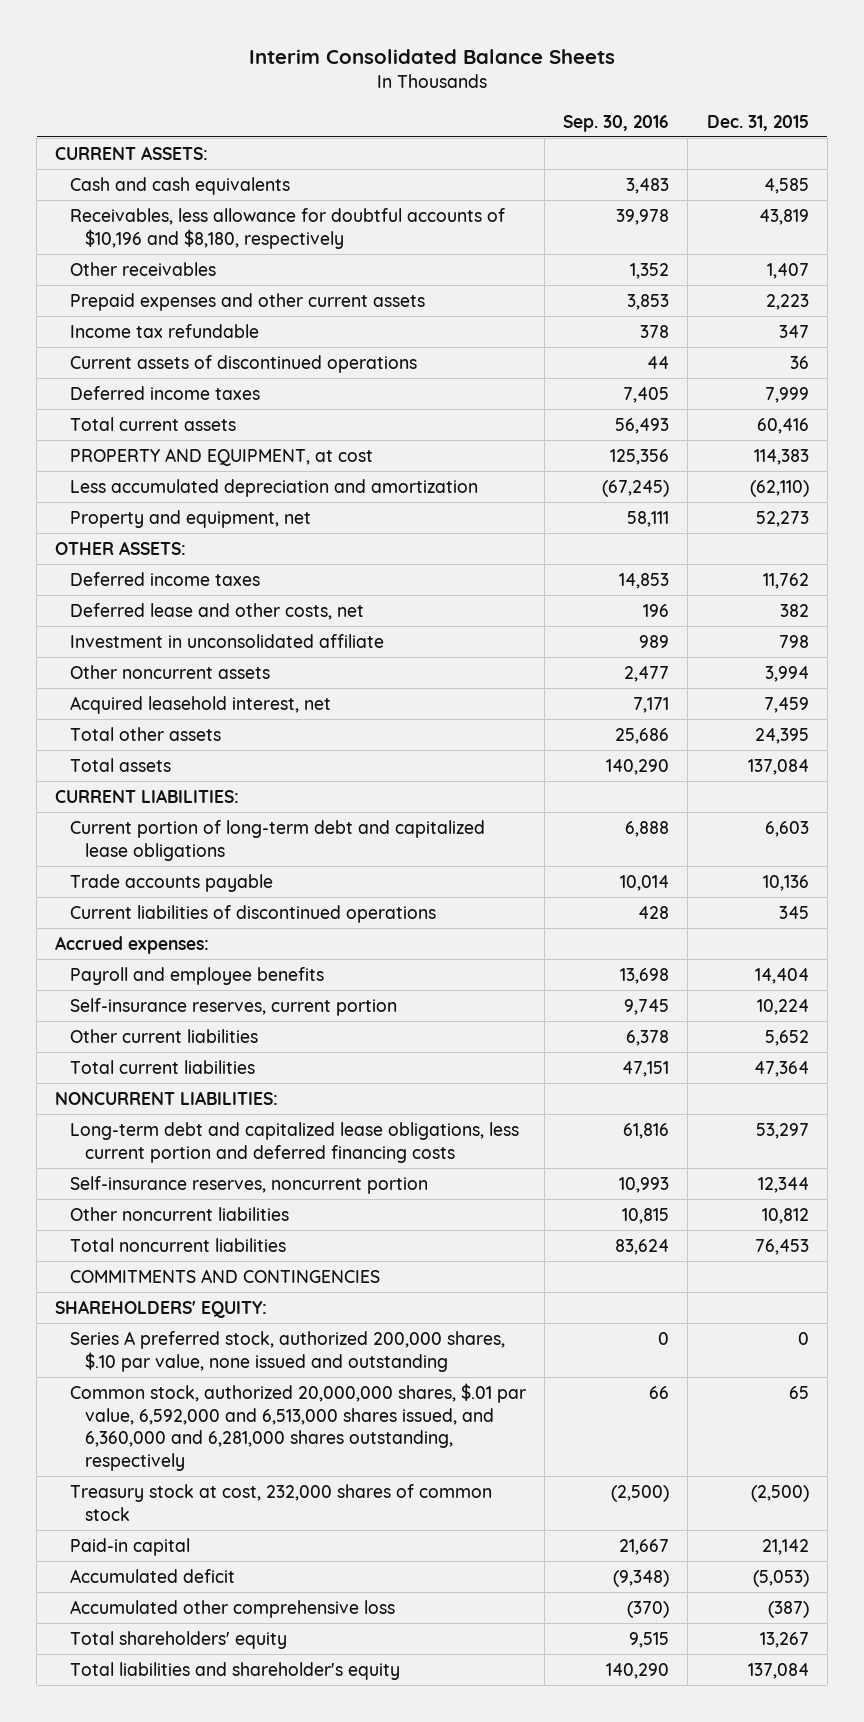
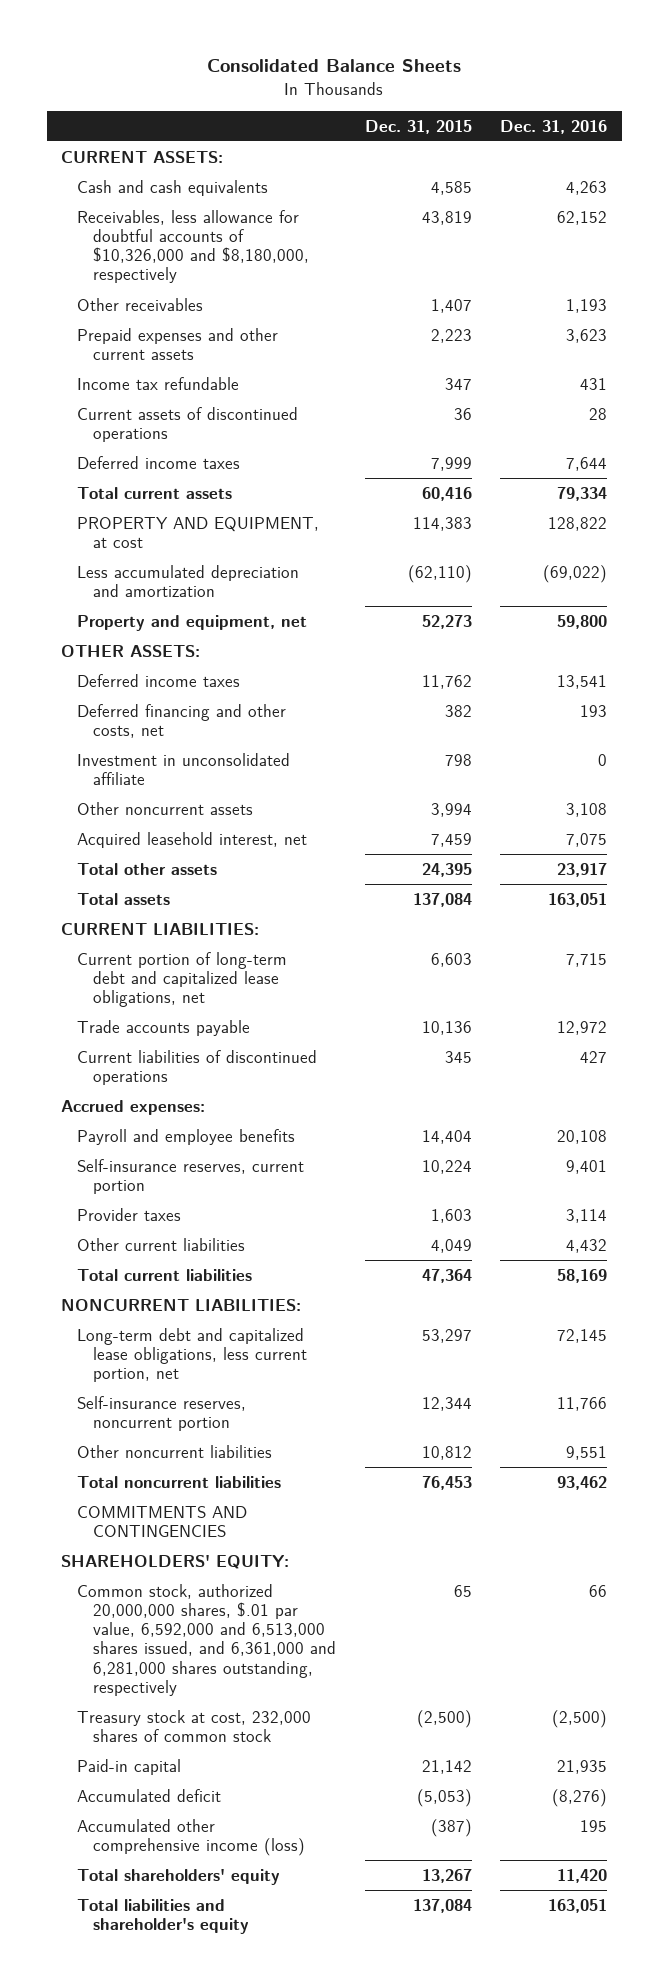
- Interim Consolidated Balance Sheets
+ Consolidated Balance Sheets
- | Sep. 30, 2016 | Dec. 31, 2015
+ | Dec. 31, 2015 | Dec. 31, 2016
- Receivables, less allowance for doubtful accounts of $10,196 and $8,180, respectively | 39,978 | 43,819
+ Receivables, less allowance for doubtful accounts of $10,326,000 and $8,180,000, respectively | 43,819 | 62,152
- Deferred lease and other costs, net | 196 | 382
+ Deferred financing and other costs, net | 382 | 193
- Current portion of long-term debt and capitalized lease obligations | 6,888 | 6,603
+ Current portion of long-term debt and capitalized lease obligations, net | 6,603 | 7,715
- Other current liabilities | 6,378 | 5,652
+ Provider taxes | 1,603 | 3,114
+ Other current liabilities | 4,049 | 4,432
- Long-term debt and capitalized lease obligations, less current portion and deferred financing costs | 61,816 | 53,297
+ Long-term debt and capitalized lease obligations, less current portion, net | 53,297 | 72,145
- Series A preferred stock, authorized 200,000 shares, $.10 par value, none issued and outstanding | 0 | 0
- Common stock, authorized 20,000,000 shares, $.01 par value, 6,592,000 and 6,513,000 shares issued, and 6,360,000 and 6,281,000 shares outstanding, respectively | 66 | 65
+ Common stock, authorized 20,000,000 shares, $.01 par value, 6,592,000 and 6,513,000 shares issued, and 6,361,000 and 6,281,000 shares outstanding, respectively | 65 | 66
- Accumulated other comprehensive loss | (370) | (387)
+ Accumulated other comprehensive income (loss) | (387) | 195

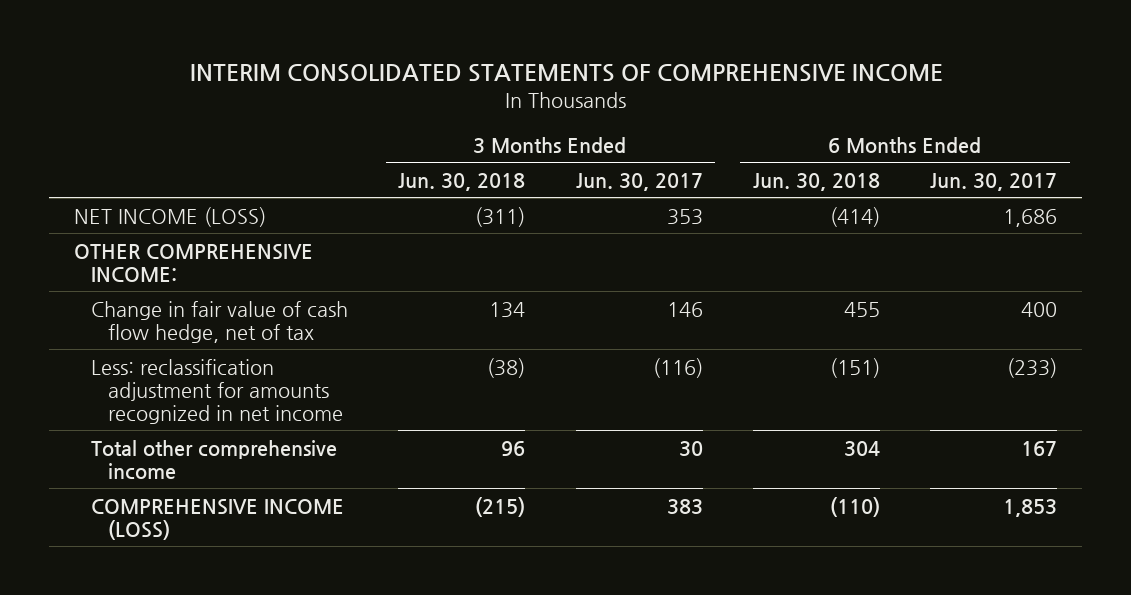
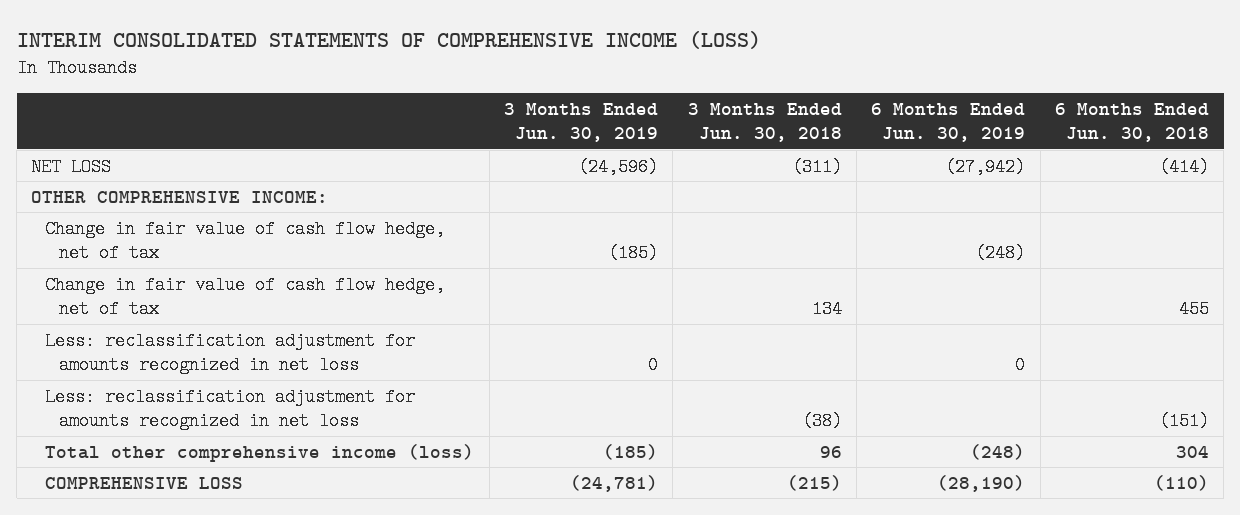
- INTERIM CONSOLIDATED STATEMENTS OF COMPREHENSIVE INCOME
+ INTERIM CONSOLIDATED STATEMENTS OF COMPREHENSIVE INCOME (LOSS)
- | 3 Months Ended Jun. 30, 2018 | 3 Months Ended Jun. 30, 2017 | 6 Months Ended Jun. 30, 2018 | 6 Months Ended Jun. 30, 2017
+ | 3 Months Ended Jun. 30, 2019 | 3 Months Ended Jun. 30, 2018 | 6 Months Ended Jun. 30, 2019 | 6 Months Ended Jun. 30, 2018
- NET INCOME (LOSS) | (311) | 353 | (414) | 1,686
+ NET LOSS | (24,596) | (311) | (27,942) | (414)
+ Change in fair value of cash flow hedge, net of tax | (185) | | (248) |
- Less: reclassification adjustment for amounts recognized in net income | (38) | (116) | (151) | (233)
- Total other comprehensive income | 96 | 30 | 304 | 167
- COMPREHENSIVE INCOME (LOSS) | (215) | 383 | (110) | 1,853
+ Less: reclassification adjustment for amounts recognized in net loss | 0 | | 0 |
+ Less: reclassification adjustment for amounts recognized in net loss | | (38) | | (151)
+ Total other comprehensive income (loss) | (185) | 96 | (248) | 304
+ COMPREHENSIVE LOSS | (24,781) | (215) | (28,190) | (110)

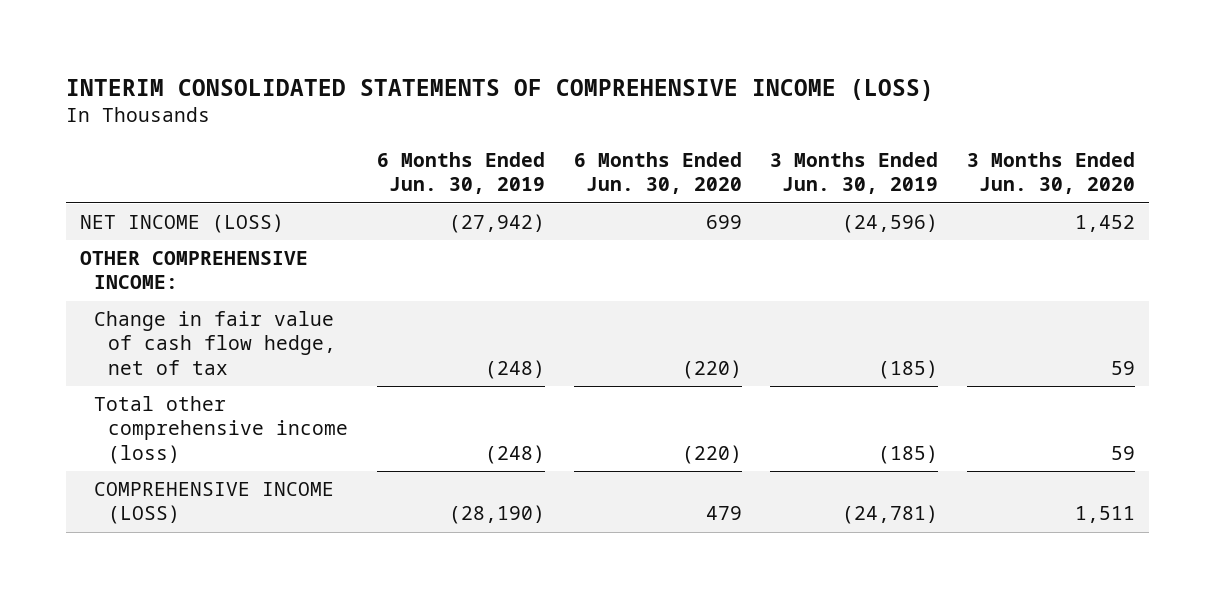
- | 3 Months Ended Jun. 30, 2019 | 3 Months Ended Jun. 30, 2018 | 6 Months Ended Jun. 30, 2019 | 6 Months Ended Jun. 30, 2018
+ | 6 Months Ended Jun. 30, 2019 | 6 Months Ended Jun. 30, 2020 | 3 Months Ended Jun. 30, 2019 | 3 Months Ended Jun. 30, 2020
- NET LOSS | (24,596) | (311) | (27,942) | (414)
+ NET INCOME (LOSS) | (27,942) | 699 | (24,596) | 1,452
- Change in fair value of cash flow hedge, net of tax | | 134 | | 455
- Less: reclassification adjustment for amounts recognized in net loss | 0 | | 0 |
- Less: reclassification adjustment for amounts recognized in net loss | | (38) | | (151)
- COMPREHENSIVE LOSS | (24,781) | (215) | (28,190) | (110)
+ COMPREHENSIVE INCOME (LOSS) | (28,190) | 479 | (24,781) | 1,511

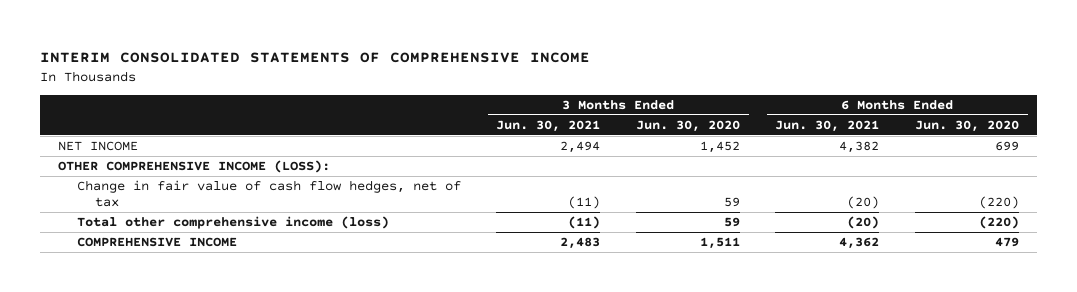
- INTERIM CONSOLIDATED STATEMENTS OF COMPREHENSIVE INCOME (LOSS)
+ INTERIM CONSOLIDATED STATEMENTS OF COMPREHENSIVE INCOME
- | 6 Months Ended Jun. 30, 2019 | 6 Months Ended Jun. 30, 2020 | 3 Months Ended Jun. 30, 2019 | 3 Months Ended Jun. 30, 2020
+ | 3 Months Ended Jun. 30, 2021 | 3 Months Ended Jun. 30, 2020 | 6 Months Ended Jun. 30, 2021 | 6 Months Ended Jun. 30, 2020
- NET INCOME (LOSS) | (27,942) | 699 | (24,596) | 1,452
- OTHER COMPREHENSIVE INCOME:
- Change in fair value of cash flow hedge, net of tax | (248) | (220) | (185) | 59
+ NET INCOME | 2,494 | 1,452 | 4,382 | 699
+ OTHER COMPREHENSIVE INCOME (LOSS):
+ Change in fair value of cash flow hedges, net of tax | (11) | 59 | (20) | (220)
- COMPREHENSIVE INCOME (LOSS) | (28,190) | 479 | (24,781) | 1,511
+ COMPREHENSIVE INCOME | 2,483 | 1,511 | 4,362 | 479

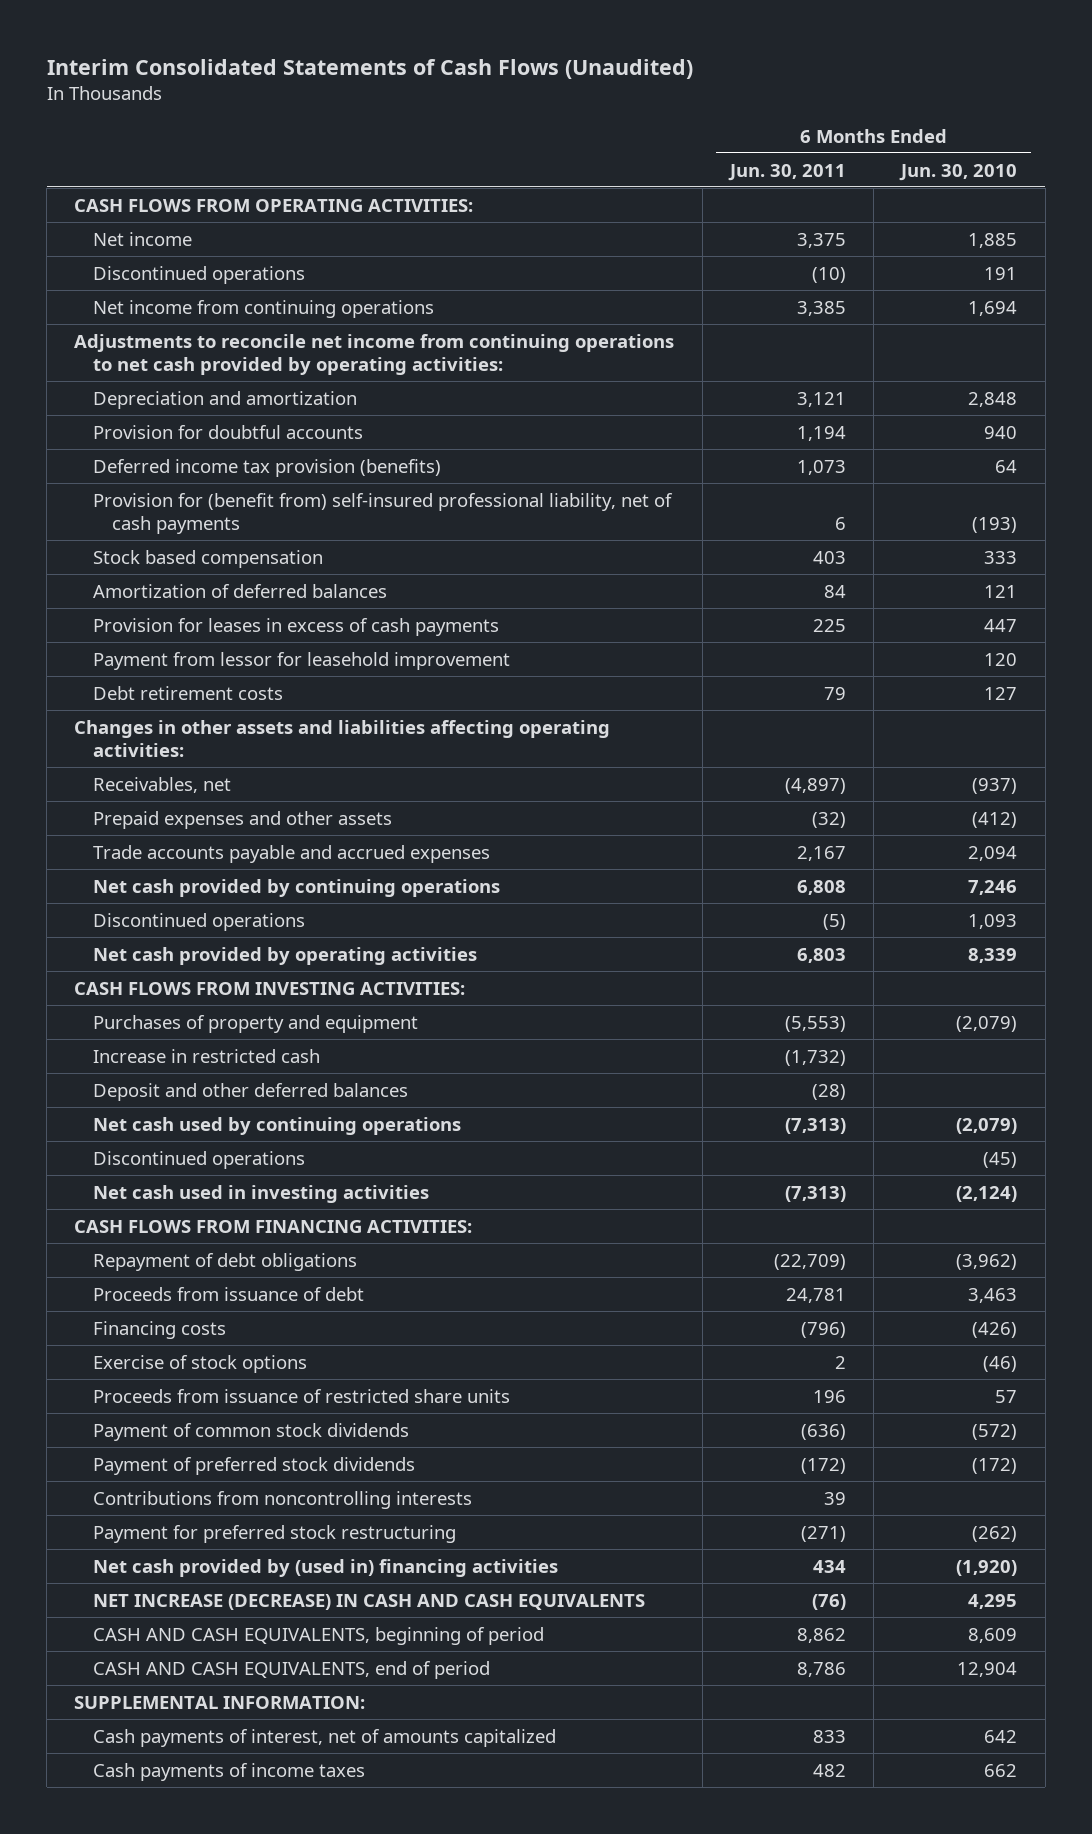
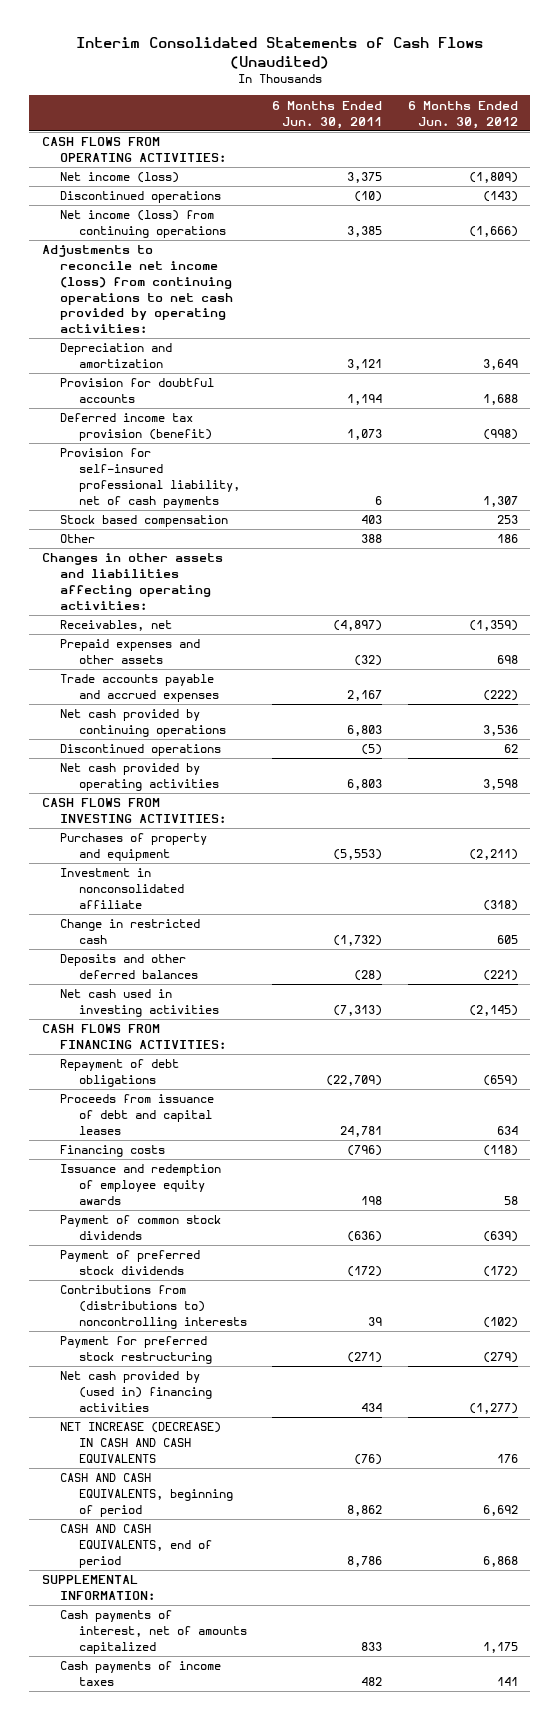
- | 6 Months Ended Jun. 30, 2011 | 6 Months Ended Jun. 30, 2010
+ | 6 Months Ended Jun. 30, 2011 | 6 Months Ended Jun. 30, 2012
- Net income | 3,375 | 1,885
+ Net income (loss) | 3,375 | (1,809)
- Net income from continuing operations | 3,385 | 1,694
- Adjustments to reconcile net income from continuing operations to net cash provided by operating activities:
+ Net income (loss) from continuing operations | 3,385 | (1,666)
+ Adjustments to reconcile net income (loss) from continuing operations to net cash provided by operating activities:
- Deferred income tax provision (benefits) | 1,073 | 64
- Provision for (benefit from) self-insured professional liability, net of cash payments | 6 | (193)
+ Deferred income tax provision (benefit) | 1,073 | (998)
+ Provision for self-insured professional liability, net of cash payments | 6 | 1,307
- Amortization of deferred balances | 84 | 121
- Provision for leases in excess of cash payments | 225 | 447
- Payment from lessor for leasehold improvement | | 120
- Debt retirement costs | 79 | 127
+ Other | 388 | 186
- Net cash provided by continuing operations | 6,808 | 7,246
+ Net cash provided by continuing operations | 6,803 | 3,536
- Increase in restricted cash | (1,732) |
- Deposit and other deferred balances | (28) |
- Net cash used by continuing operations | (7,313) | (2,079)
- Discontinued operations | | (45)
+ Investment in nonconsolidated affiliate | | (318)
+ Change in restricted cash | (1,732) | 605
+ Deposits and other deferred balances | (28) | (221)
- Proceeds from issuance of debt | 24,781 | 3,463
+ Proceeds from issuance of debt and capital leases | 24,781 | 634
- Exercise of stock options | 2 | (46)
- Proceeds from issuance of restricted share units | 196 | 57
+ Issuance and redemption of employee equity awards | 198 | 58
- Contributions from noncontrolling interests | 39 |
+ Contributions from (distributions to) noncontrolling interests | 39 | (102)

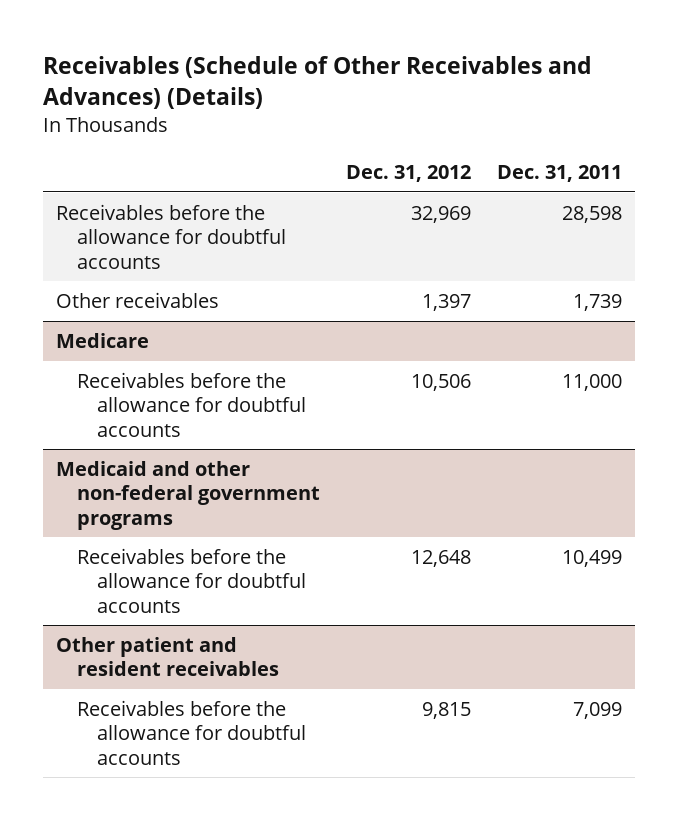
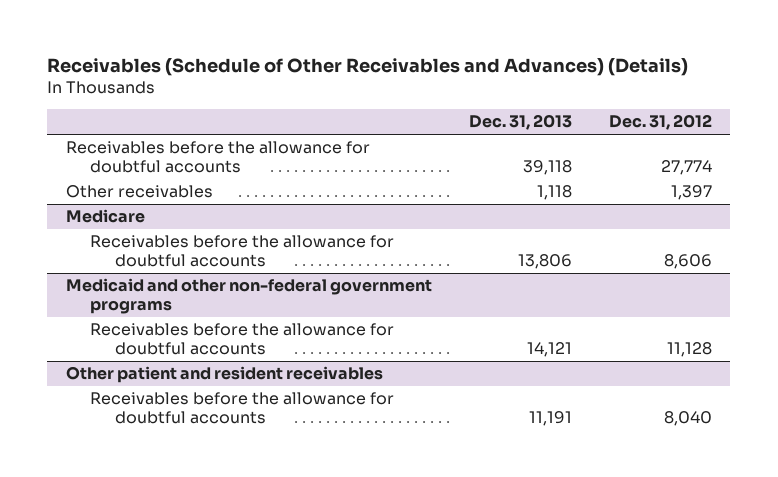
- | Dec. 31, 2012 | Dec. 31, 2011
+ | Dec. 31, 2013 | Dec. 31, 2012
- Receivables before the allowance for doubtful accounts | 32,969 | 28,598
+ Receivables before the allowance for doubtful accounts | 39,118 | 27,774
@ Medicare
- Receivables before the allowance for doubtful accounts | 10,506 | 11,000
+ Receivables before the allowance for doubtful accounts | 13,806 | 8,606
@ Medicaid and other non-federal government programs
- Receivables before the allowance for doubtful accounts | 12,648 | 10,499
+ Receivables before the allowance for doubtful accounts | 14,121 | 11,128
@ Other patient and resident receivables
- Receivables before the allowance for doubtful accounts | 9,815 | 7,099
+ Receivables before the allowance for doubtful accounts | 11,191 | 8,040

